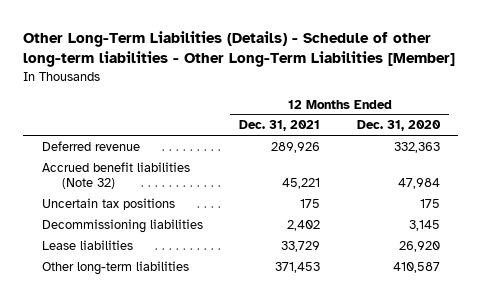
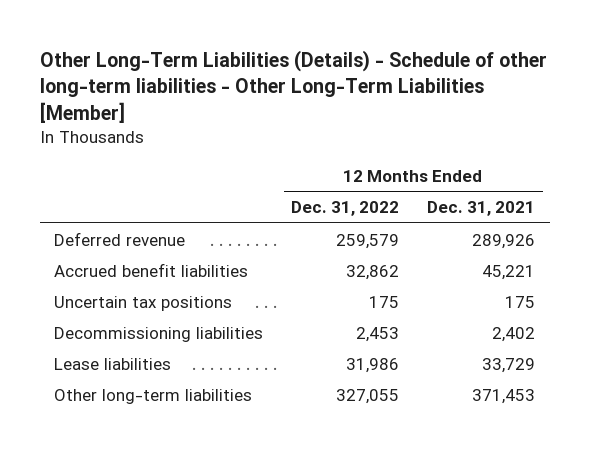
- | 12 Months Ended Dec. 31, 2021 | 12 Months Ended Dec. 31, 2020
+ | 12 Months Ended Dec. 31, 2022 | 12 Months Ended Dec. 31, 2021
- Accrued benefit liabilities (Note 32) | 45,221 | 47,984
+ Accrued benefit liabilities | 32,862 | 45,221

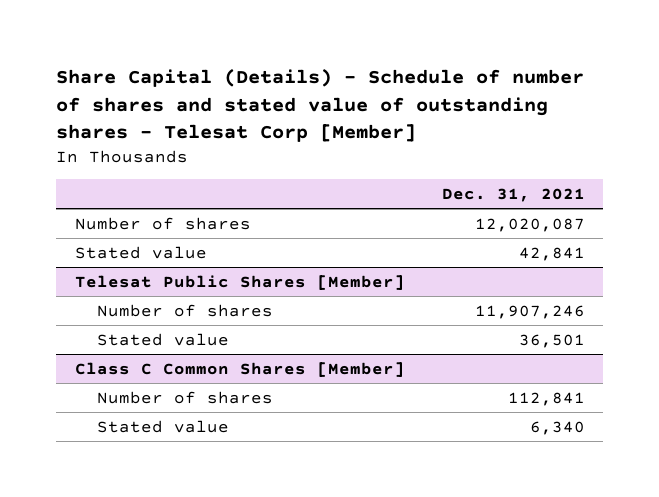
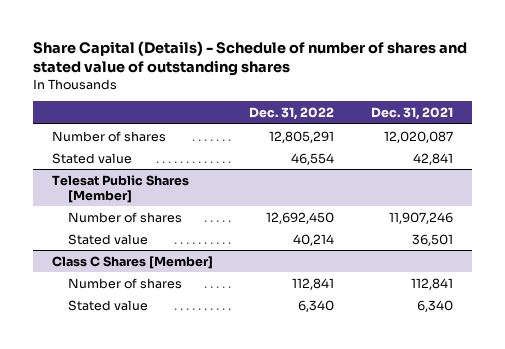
- Share Capital (Details) - Schedule of number of shares and stated value of outstanding shares - Telesat Corp [Member]
+ Share Capital (Details) - Schedule of number of shares and stated value of outstanding shares
- | Dec. 31, 2021
+ | Dec. 31, 2022 | Dec. 31, 2021
- Class C Common Shares [Member]
+ Class C Shares [Member]

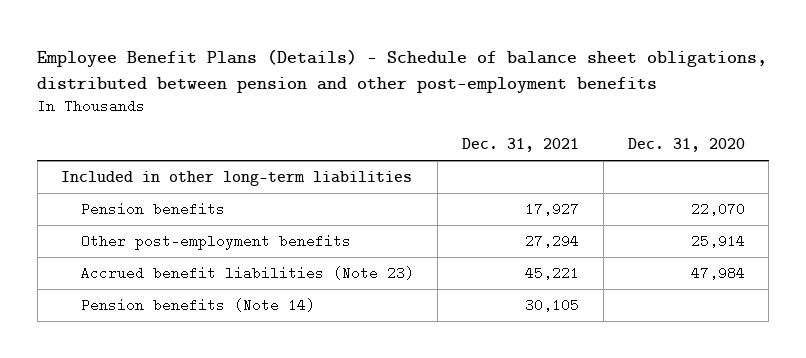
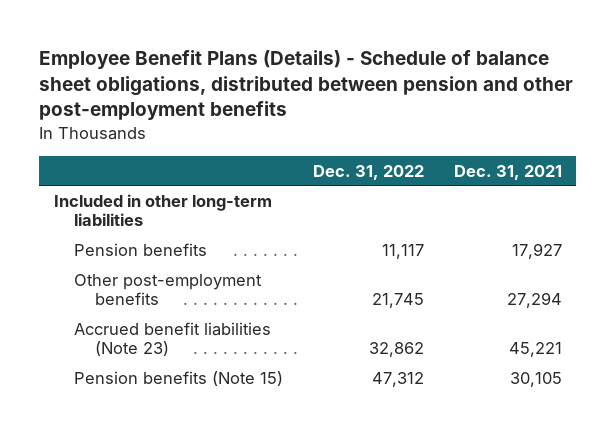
- | Dec. 31, 2021 | Dec. 31, 2020
+ | Dec. 31, 2022 | Dec. 31, 2021
- Pension benefits (Note 14) | 30,105 |
+ Pension benefits (Note 15) | 47,312 | 30,105

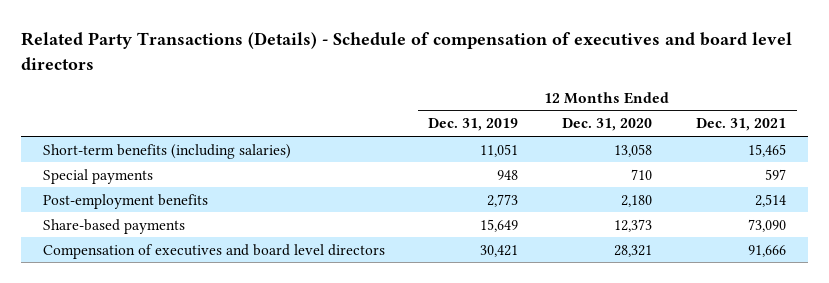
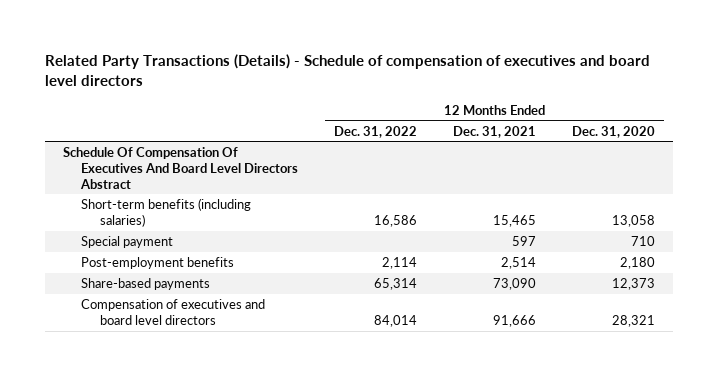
- | 12 Months Ended Dec. 31, 2019 | 12 Months Ended Dec. 31, 2020 | 12 Months Ended Dec. 31, 2021
+ | 12 Months Ended Dec. 31, 2022 | 12 Months Ended Dec. 31, 2021 | 12 Months Ended Dec. 31, 2020
+ Schedule Of Compensation Of Executives And Board Level Directors Abstract
- Special payments | 948 | 710 | 597
+ Special payment | | 597 | 710

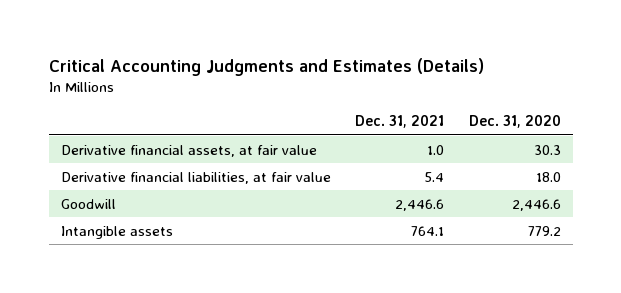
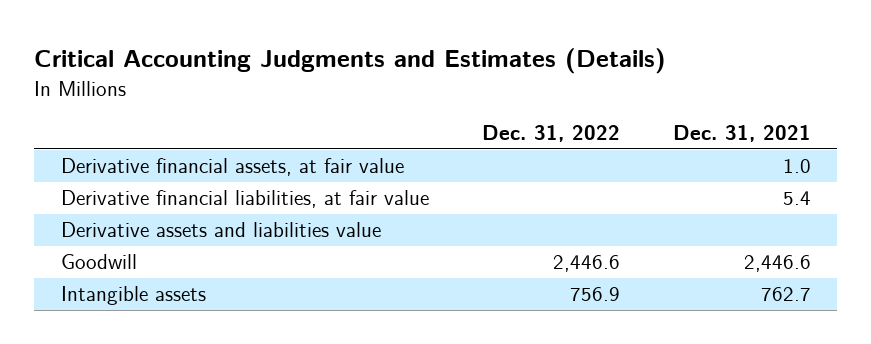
- | Dec. 31, 2021 | Dec. 31, 2020
+ | Dec. 31, 2022 | Dec. 31, 2021
+ Derivative assets and liabilities value
- Intangible assets | 764.1 | 779.2
+ Intangible assets | 756.9 | 762.7

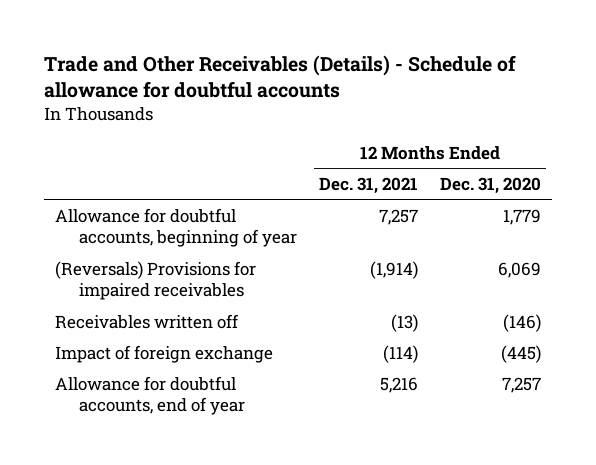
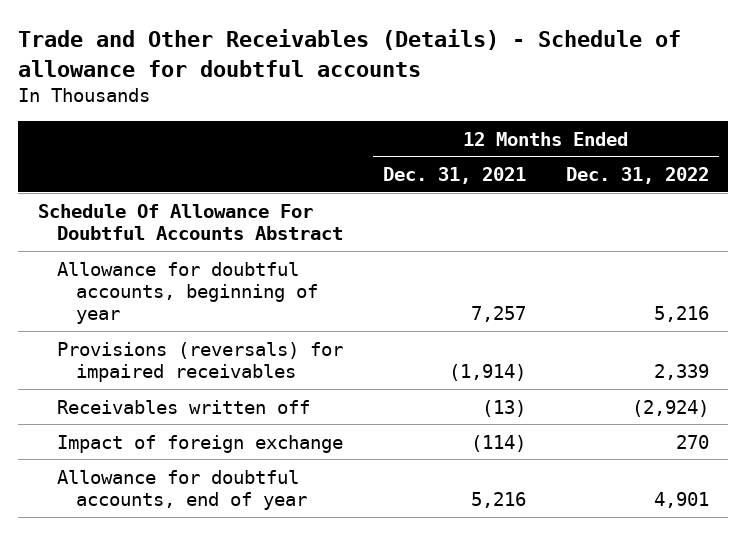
- | 12 Months Ended Dec. 31, 2021 | 12 Months Ended Dec. 31, 2020
+ | 12 Months Ended Dec. 31, 2021 | 12 Months Ended Dec. 31, 2022
+ Schedule Of Allowance For Doubtful Accounts Abstract
- (Reversals) Provisions for impaired receivables | (1,914) | 6,069
+ Provisions (reversals) for impaired receivables | (1,914) | 2,339

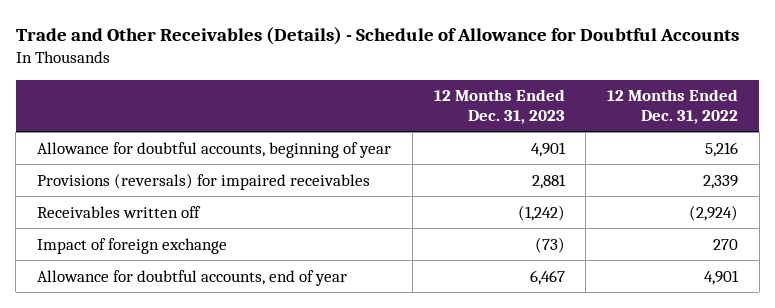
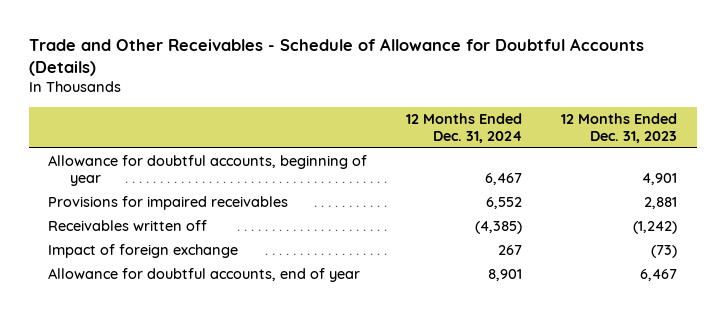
- Trade and Other Receivables (Details) - Schedule of Allowance for Doubtful Accounts
+ Trade and Other Receivables - Schedule of Allowance for Doubtful Accounts (Details)
- | 12 Months Ended Dec. 31, 2023 | 12 Months Ended Dec. 31, 2022
+ | 12 Months Ended Dec. 31, 2024 | 12 Months Ended Dec. 31, 2023
- Provisions (reversals) for impaired receivables | 2,881 | 2,339
+ Provisions for impaired receivables | 6,552 | 2,881

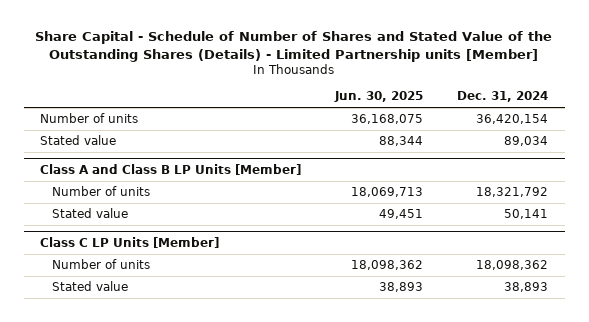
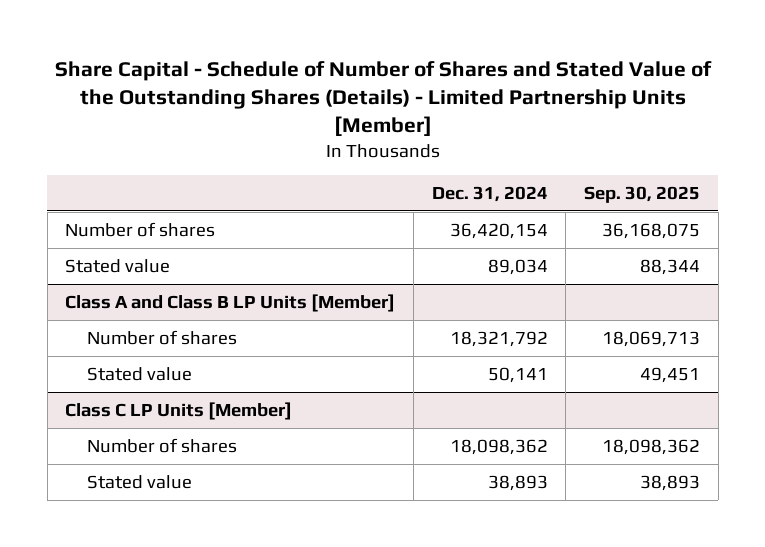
- Share Capital - Schedule of Number of Shares and Stated Value of the Outstanding Shares (Details) - Limited Partnership units [Member]
+ Share Capital - Schedule of Number of Shares and Stated Value of the Outstanding Shares (Details) - Limited Partnership Units [Member]
- | Jun. 30, 2025 | Dec. 31, 2024
+ | Dec. 31, 2024 | Sep. 30, 2025
- Number of units | 36,168,075 | 36,420,154
+ Number of shares | 36,420,154 | 36,168,075
@ Class A and Class B LP Units [Member]
- Number of units | 18,069,713 | 18,321,792
+ Number of shares | 18,321,792 | 18,069,713
@ Class C LP Units [Member]
- Number of units | 18,098,362 | 18,098,362
+ Number of shares | 18,098,362 | 18,098,362

